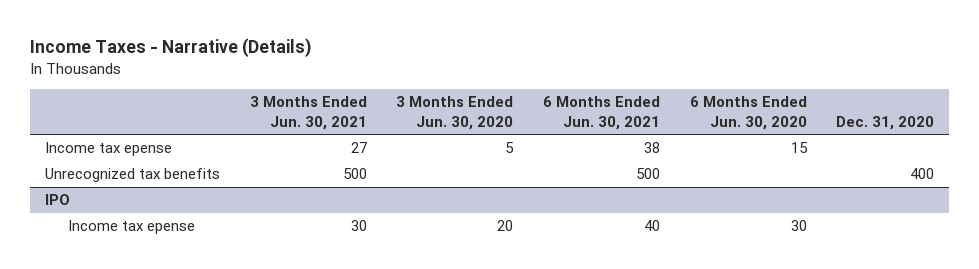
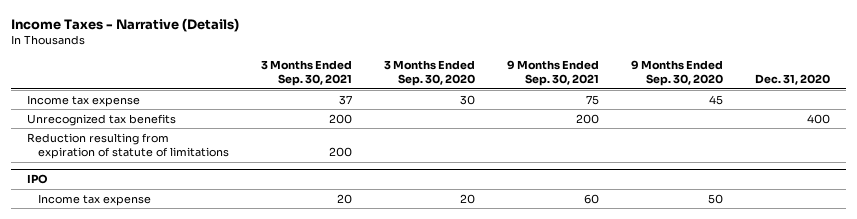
- | 3 Months Ended Jun. 30, 2021 | 3 Months Ended Jun. 30, 2020 | 6 Months Ended Jun. 30, 2021 | 6 Months Ended Jun. 30, 2020 | Dec. 31, 2020
+ | 3 Months Ended Sep. 30, 2021 | 3 Months Ended Sep. 30, 2020 | 9 Months Ended Sep. 30, 2021 | 9 Months Ended Sep. 30, 2020 | Dec. 31, 2020
- Income tax epense | 27 | 5 | 38 | 15 |
+ Income tax expense | 37 | 30 | 75 | 45 |
+ Reduction resulting from expiration of statute of limitations | 200 | | | |
@ IPO
- Income tax epense | 30 | 20 | 40 | 30 |
+ Income tax expense | 20 | 20 | 60 | 50 |

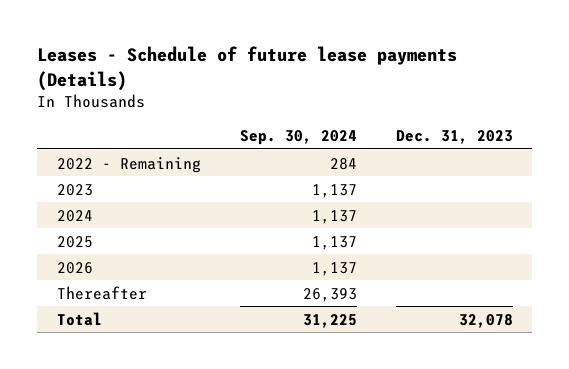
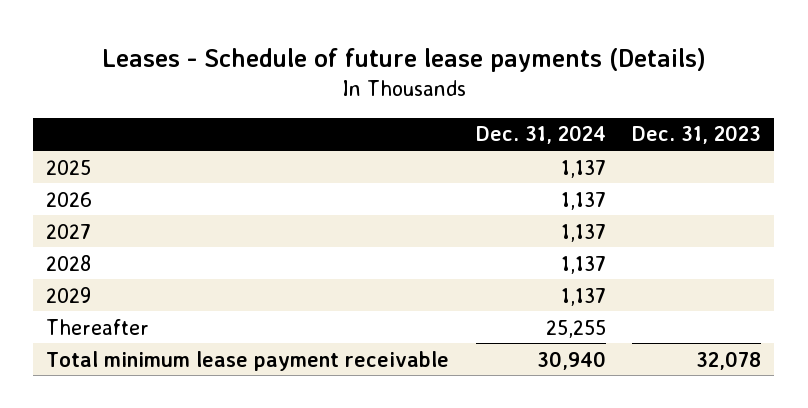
- | Sep. 30, 2024 | Dec. 31, 2023
+ | Dec. 31, 2024 | Dec. 31, 2023
- 2022 - Remaining | 284 |
- 2023 | 1,137 |
- 2024 | 1,137 |
+ 2027 | 1,137 |
+ 2028 | 1,137 |
+ 2029 | 1,137 |
- Total | 31,225 | 32,078
+ Total minimum lease payment receivable | 30,940 | 32,078

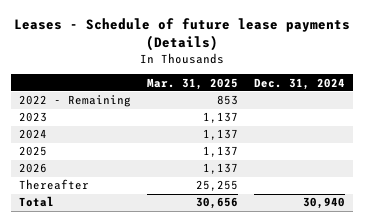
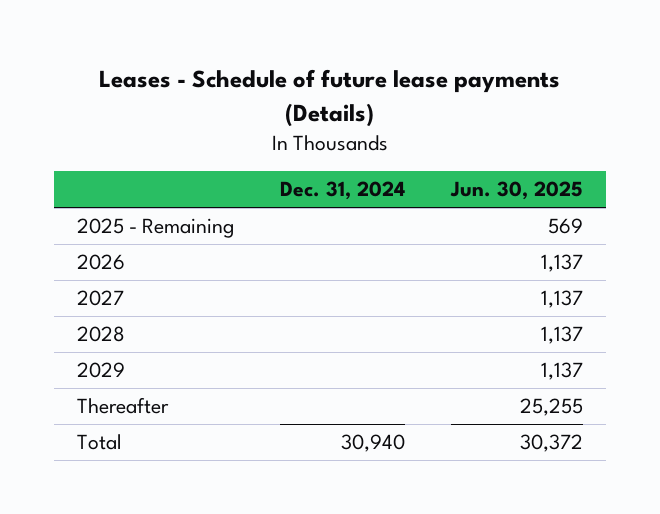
- | Mar. 31, 2025 | Dec. 31, 2024
+ | Dec. 31, 2024 | Jun. 30, 2025
- 2022 - Remaining | 853 |
- 2023 | 1,137 |
- 2024 | 1,137 |
- 2025 | 1,137 |
+ 2025 - Remaining | | 569
+ 2027 | | 1,137
+ 2028 | | 1,137
+ 2029 | | 1,137

